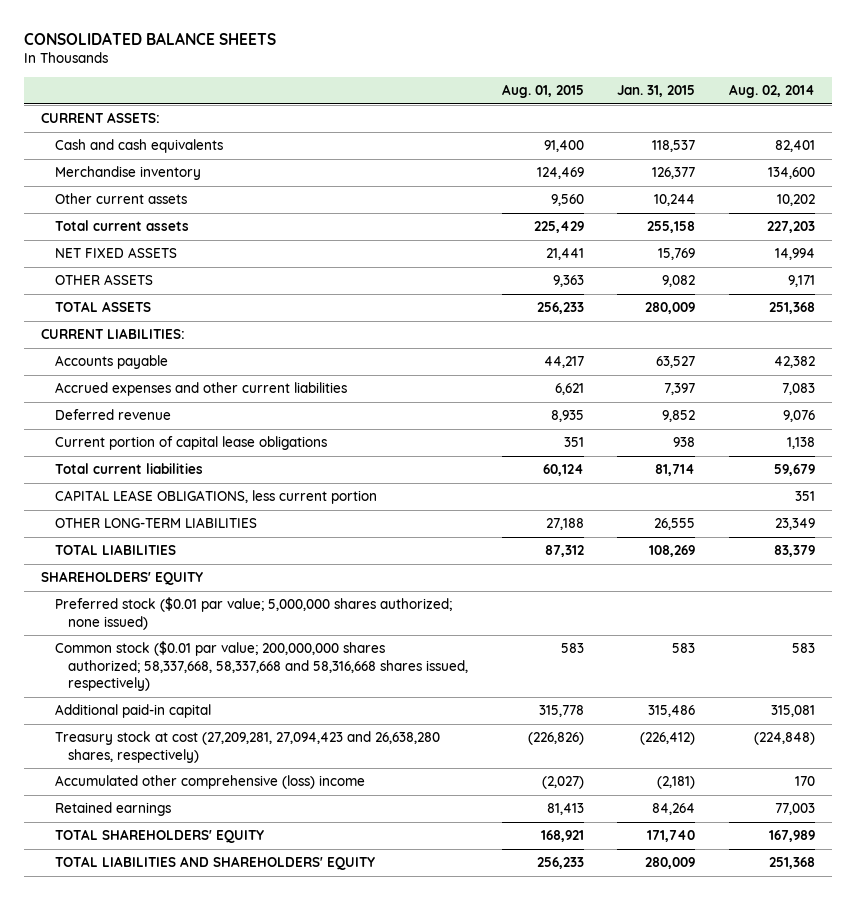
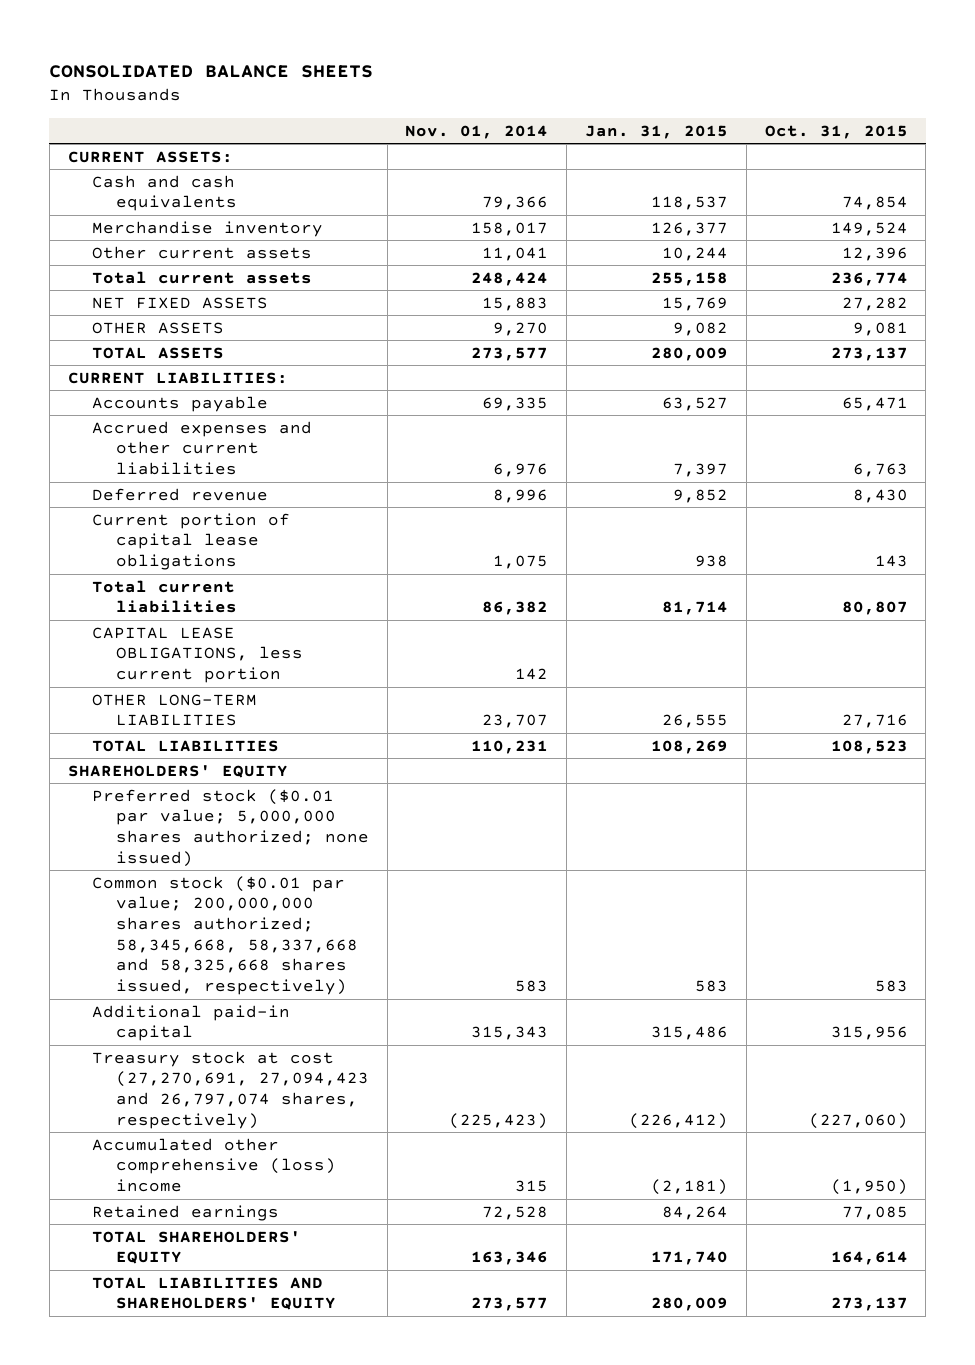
- | Aug. 01, 2015 | Jan. 31, 2015 | Aug. 02, 2014
+ | Nov. 01, 2014 | Jan. 31, 2015 | Oct. 31, 2015
- Common stock ($0.01 par value; 200,000,000 shares authorized; 58,337,668, 58,337,668 and 58,316,668 shares issued, respectively) | 583 | 583 | 583
+ Common stock ($0.01 par value; 200,000,000 shares authorized; 58,345,668, 58,337,668 and 58,325,668 shares issued, respectively) | 583 | 583 | 583
- Treasury stock at cost (27,209,281, 27,094,423 and 26,638,280 shares, respectively) | (226,826) | (226,412) | (224,848)
+ Treasury stock at cost (27,270,691, 27,094,423 and 26,797,074 shares, respectively) | (225,423) | (226,412) | (227,060)

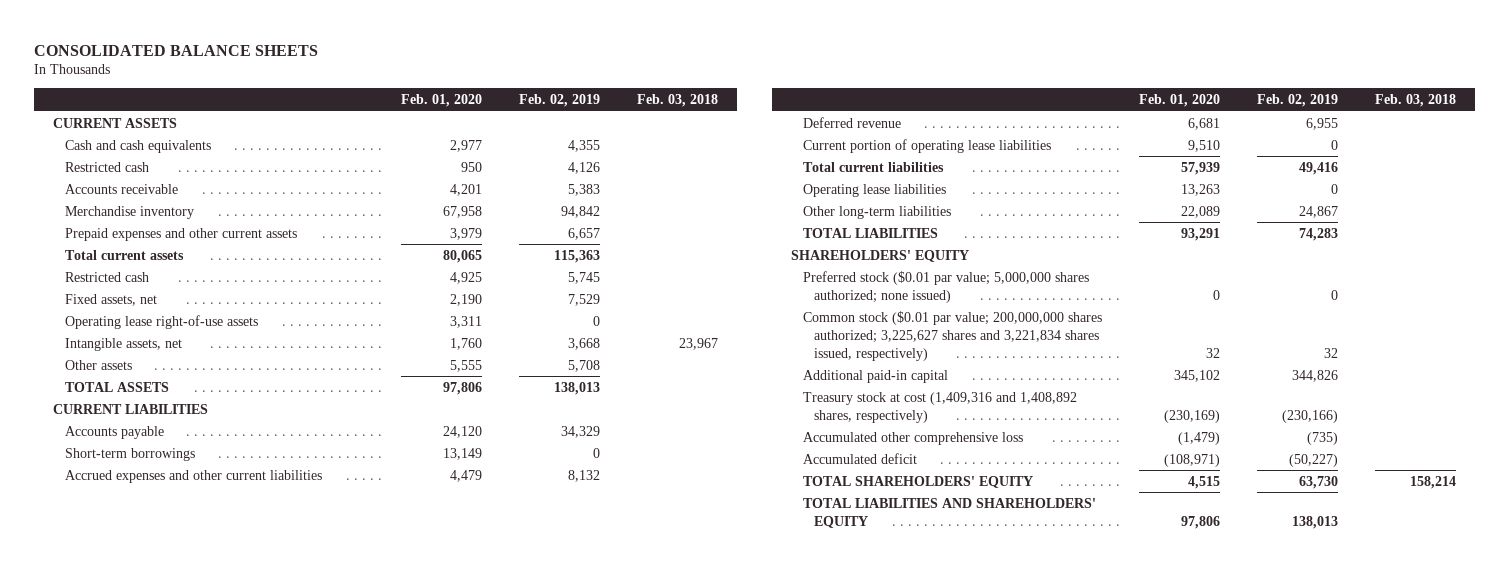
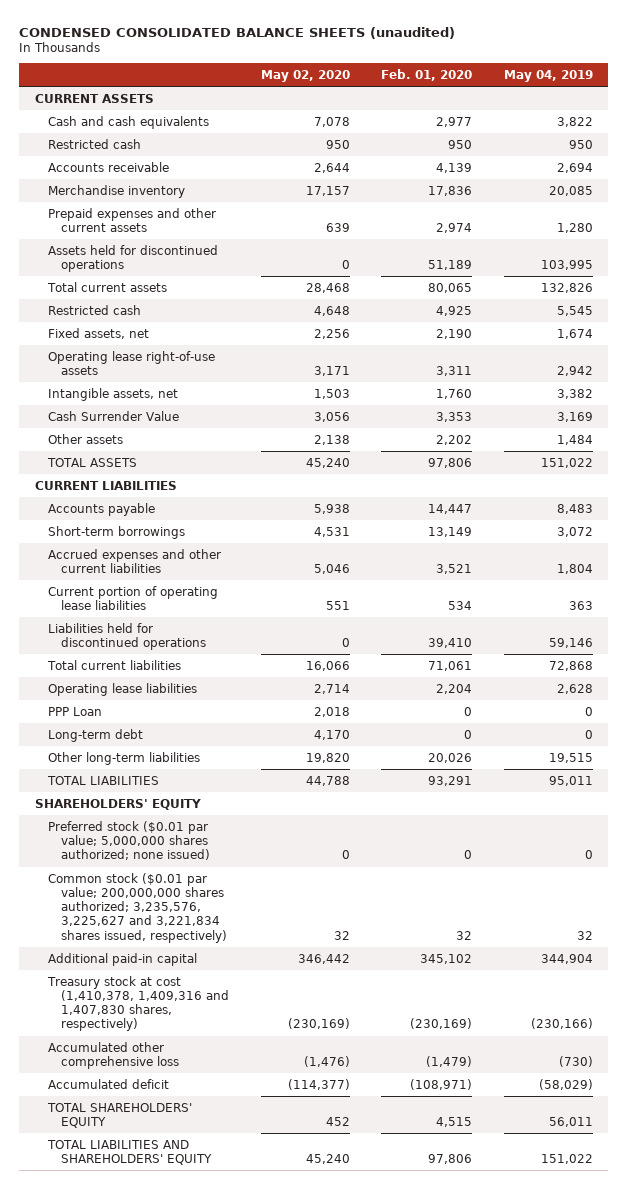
- CONSOLIDATED BALANCE SHEETS
+ CONDENSED CONSOLIDATED BALANCE SHEETS (unaudited)
- | Feb. 01, 2020 | Feb. 02, 2019 | Feb. 03, 2018
+ | May 02, 2020 | Feb. 01, 2020 | May 04, 2019
- Accounts receivable | 4,201 | 5,383 |
- Merchandise inventory | 67,958 | 94,842 |
- Prepaid expenses and other current assets | 3,979 | 6,657 |
+ Accounts receivable | 2,644 | 4,139 | 2,694
+ Merchandise inventory | 17,157 | 17,836 | 20,085
+ Prepaid expenses and other current assets | 639 | 2,974 | 1,280
+ Assets held for discontinued operations | 0 | 51,189 | 103,995
- Other assets | 5,555 | 5,708 |
+ Cash Surrender Value | 3,056 | 3,353 | 3,169
+ Other assets | 2,138 | 2,202 | 1,484
- Accounts payable | 24,120 | 34,329 |
+ Accounts payable | 5,938 | 14,447 | 8,483
- Accrued expenses and other current liabilities | 4,479 | 8,132 |
- Deferred revenue | 6,681 | 6,955 |
- Current portion of operating lease liabilities | 9,510 | 0 |
- Total current liabilities | 57,939 | 49,416 |
- Operating lease liabilities | 13,263 | 0 |
- Other long-term liabilities | 22,089 | 24,867 |
+ Accrued expenses and other current liabilities | 5,046 | 3,521 | 1,804
+ Current portion of operating lease liabilities | 551 | 534 | 363
+ Liabilities held for discontinued operations | 0 | 39,410 | 59,146
+ Total current liabilities | 16,066 | 71,061 | 72,868
+ Operating lease liabilities | 2,714 | 2,204 | 2,628
+ PPP Loan | 2,018 | 0 | 0
+ Long-term debt | 4,170 | 0 | 0
+ Other long-term liabilities | 19,820 | 20,026 | 19,515
- Common stock ($0.01 par value; 200,000,000 shares authorized; 3,225,627 shares and 3,221,834 shares issued, respectively) | 32 | 32 |
+ Common stock ($0.01 par value; 200,000,000 shares authorized; 3,235,576, 3,225,627 and 3,221,834 shares issued, respectively) | 32 | 32 | 32
- Treasury stock at cost (1,409,316 and 1,408,892 shares, respectively) | (230,169) | (230,166) |
+ Treasury stock at cost (1,410,378, 1,409,316 and 1,407,830 shares, respectively) | (230,169) | (230,169) | (230,166)

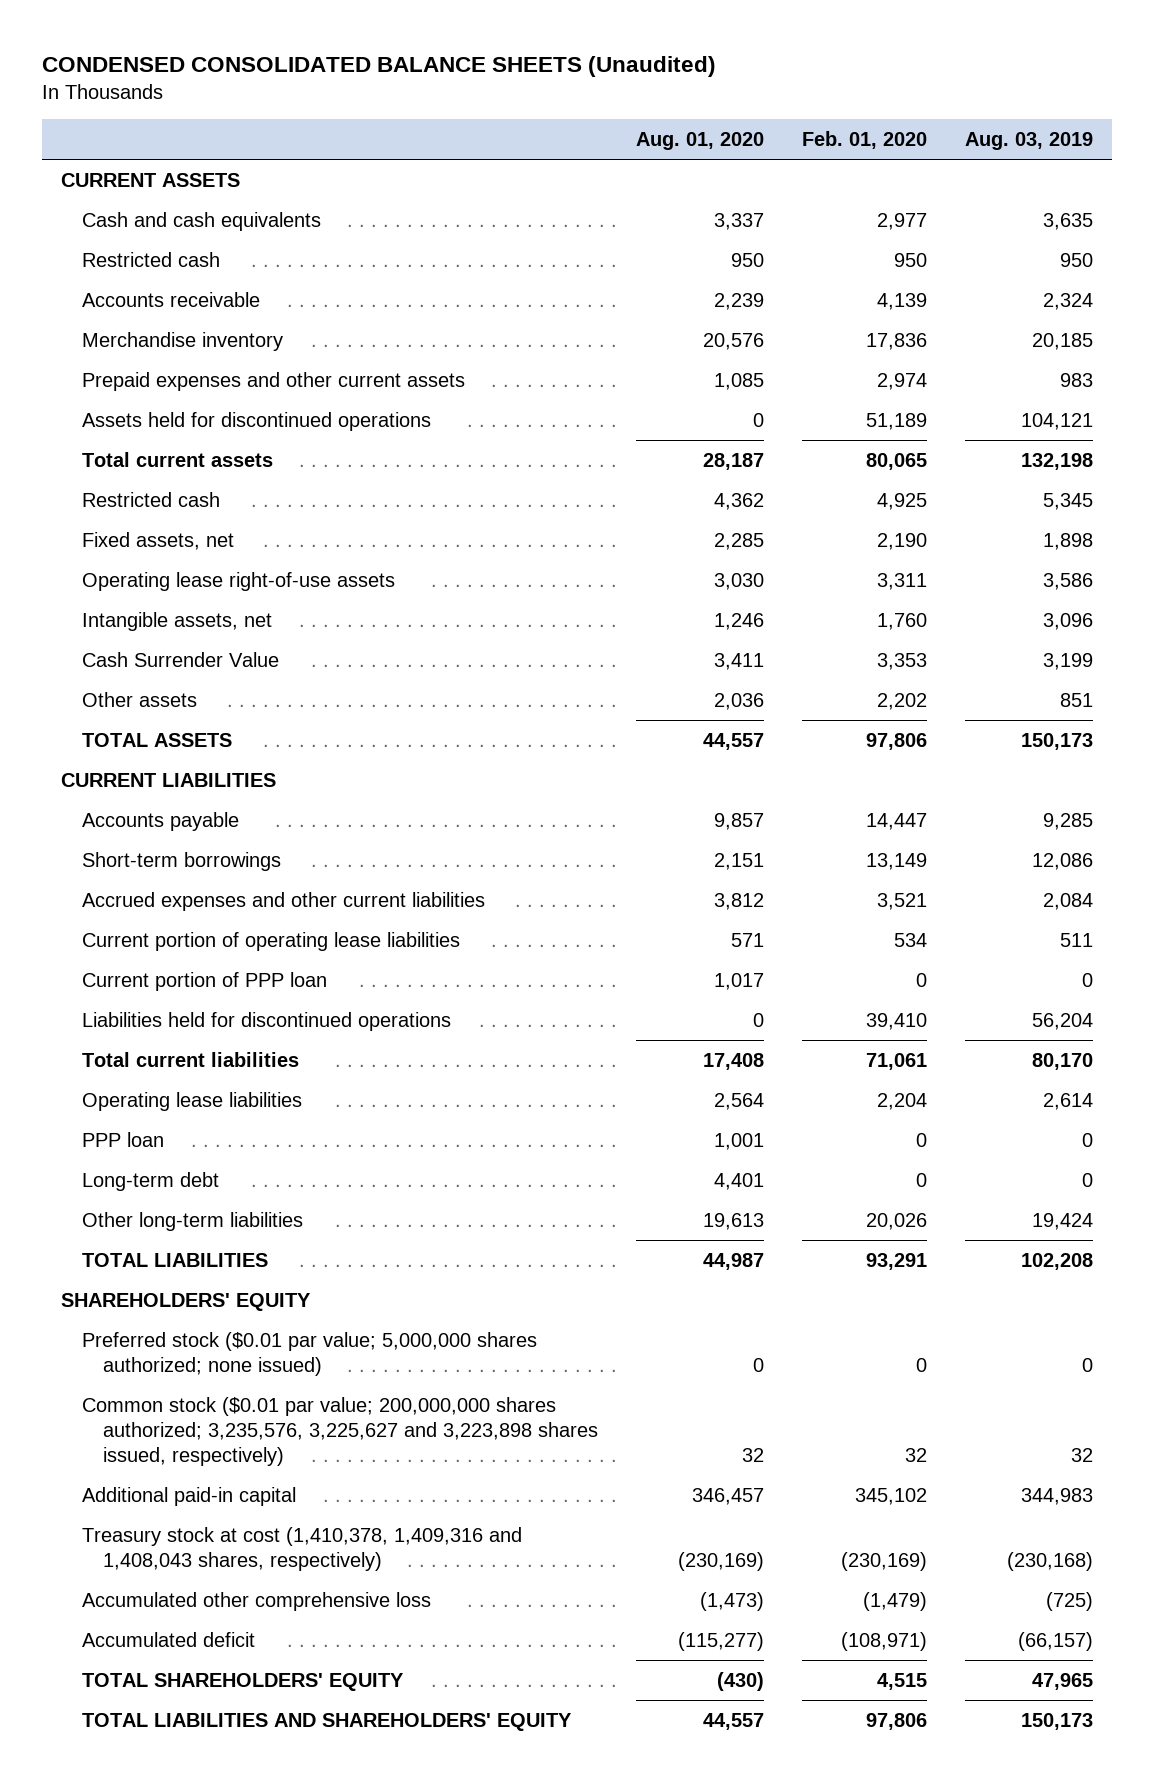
- CONDENSED CONSOLIDATED BALANCE SHEETS (unaudited)
+ CONDENSED CONSOLIDATED BALANCE SHEETS (Unaudited)
- | May 02, 2020 | Feb. 01, 2020 | May 04, 2019
+ | Aug. 01, 2020 | Feb. 01, 2020 | Aug. 03, 2019
+ Current portion of PPP loan | 1,017 | 0 | 0
- PPP Loan | 2,018 | 0 | 0
+ PPP loan | 1,001 | 0 | 0
- Common stock ($0.01 par value; 200,000,000 shares authorized; 3,235,576, 3,225,627 and 3,221,834 shares issued, respectively) | 32 | 32 | 32
+ Common stock ($0.01 par value; 200,000,000 shares authorized; 3,235,576, 3,225,627 and 3,223,898 shares issued, respectively) | 32 | 32 | 32
- Treasury stock at cost (1,410,378, 1,409,316 and 1,407,830 shares, respectively) | (230,169) | (230,169) | (230,166)
+ Treasury stock at cost (1,410,378, 1,409,316 and 1,408,043 shares, respectively) | (230,169) | (230,169) | (230,168)

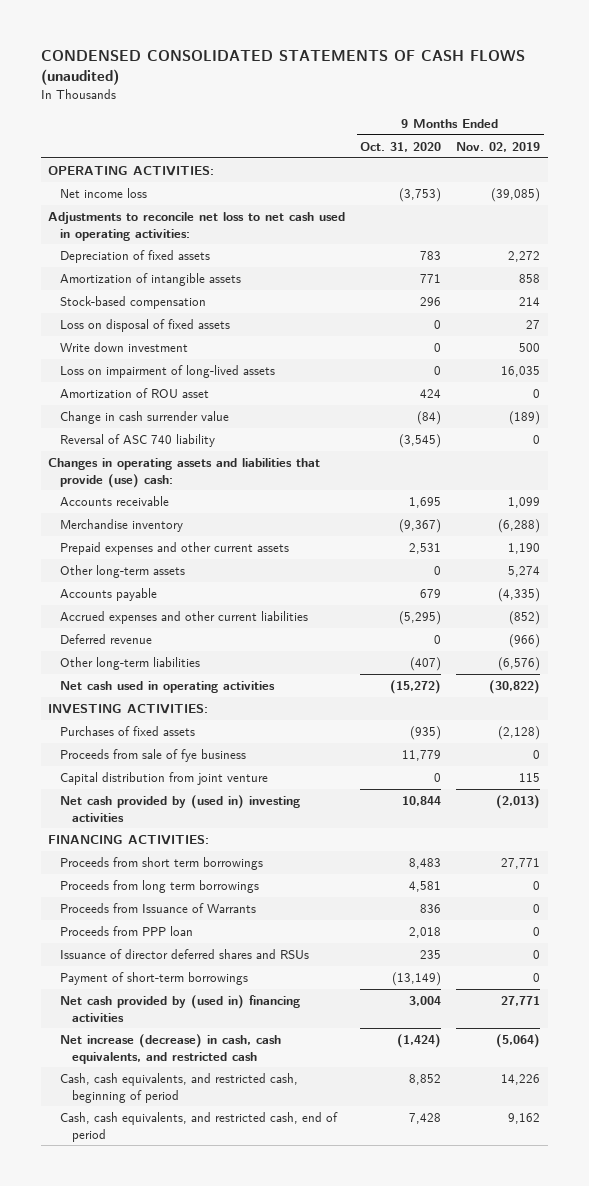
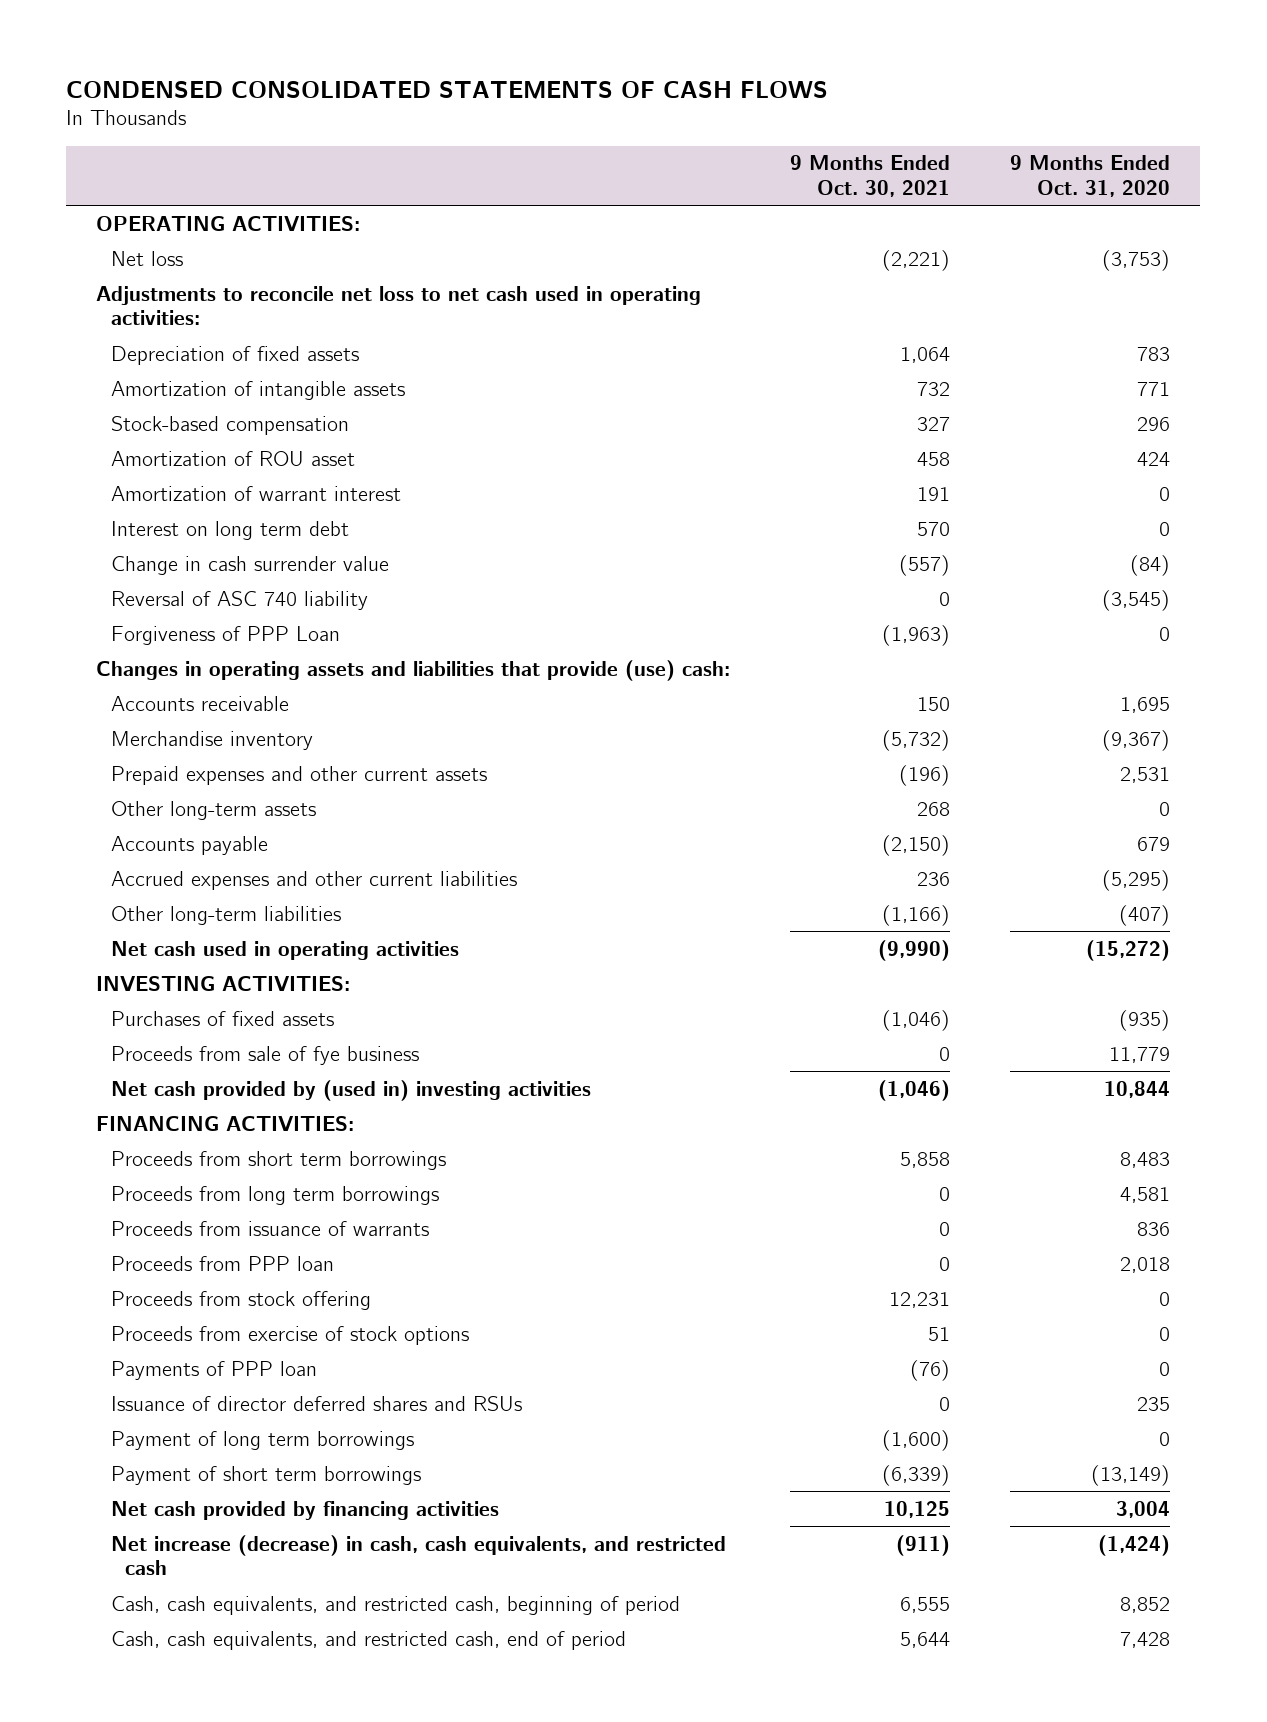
- CONDENSED CONSOLIDATED STATEMENTS OF CASH FLOWS (unaudited)
+ CONDENSED CONSOLIDATED STATEMENTS OF CASH FLOWS
- | 9 Months Ended Oct. 31, 2020 | 9 Months Ended Nov. 02, 2019
+ | 9 Months Ended Oct. 30, 2021 | 9 Months Ended Oct. 31, 2020
- Net income loss | (3,753) | (39,085)
+ Net loss | (2,221) | (3,753)
- Loss on disposal of fixed assets | 0 | 27
- Write down investment | 0 | 500
- Loss on impairment of long-lived assets | 0 | 16,035
+ Amortization of warrant interest | 191 | 0
+ Interest on long term debt | 570 | 0
+ Forgiveness of PPP Loan | (1,963) | 0
- Deferred revenue | 0 | (966)
- Capital distribution from joint venture | 0 | 115
- Proceeds from Issuance of Warrants | 836 | 0
+ Proceeds from issuance of warrants | 0 | 836
+ Proceeds from stock offering | 12,231 | 0
+ Proceeds from exercise of stock options | 51 | 0
+ Payments of PPP loan | (76) | 0
- Payment of short-term borrowings | (13,149) | 0
- Net cash provided by (used in) financing activities | 3,004 | 27,771
+ Payment of long term borrowings | (1,600) | 0
+ Payment of short term borrowings | (6,339) | (13,149)
+ Net cash provided by financing activities | 10,125 | 3,004

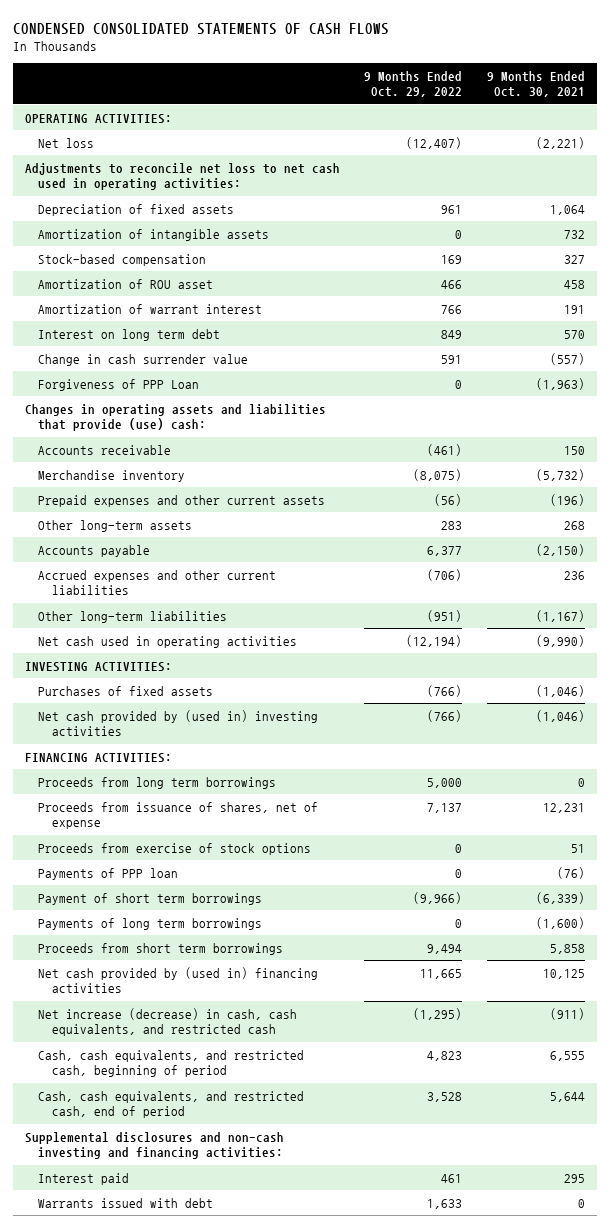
- | 9 Months Ended Oct. 30, 2021 | 9 Months Ended Oct. 31, 2020
+ | 9 Months Ended Oct. 29, 2022 | 9 Months Ended Oct. 30, 2021
- Reversal of ASC 740 liability | 0 | (3,545)
- Other long-term liabilities | (1,166) | (407)
+ Other long-term liabilities | (951) | (1,167)
- Proceeds from sale of fye business | 0 | 11,779
- Proceeds from issuance of warrants | 0 | 836
- Proceeds from PPP loan | 0 | 2,018
- Proceeds from stock offering | 12,231 | 0
+ Proceeds from issuance of shares, net of expense | 7,137 | 12,231
- Issuance of director deferred shares and RSUs | 0 | 235
- Payment of long term borrowings | (1,600) | 0
- Net cash provided by financing activities | 10,125 | 3,004
+ Payments of long term borrowings | 0 | (1,600)
moved down: Proceeds from short term borrowings | 9,494 | 5,858
+ Net cash provided by (used in) financing activities | 11,665 | 10,125
+ Supplemental disclosures and non-cash investing and financing activities:
+ Interest paid | 461 | 295
+ Warrants issued with debt | 1,633 | 0

